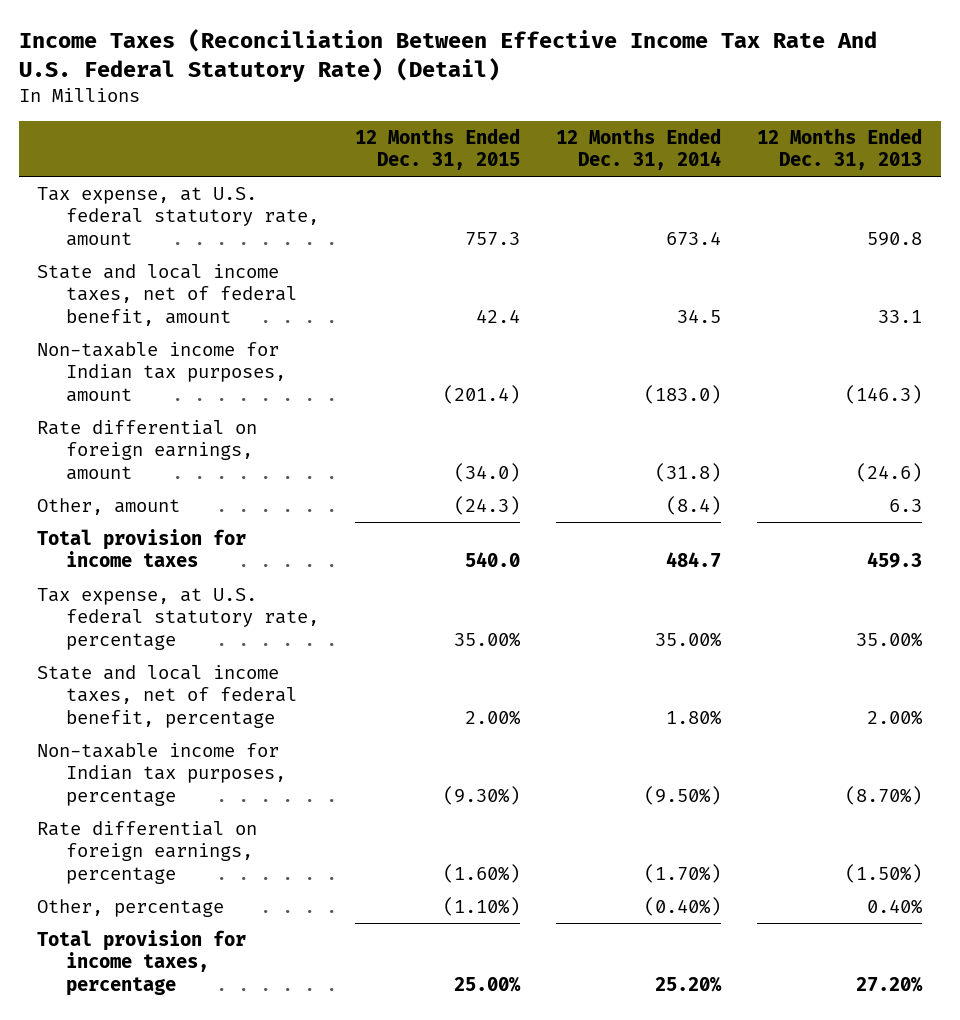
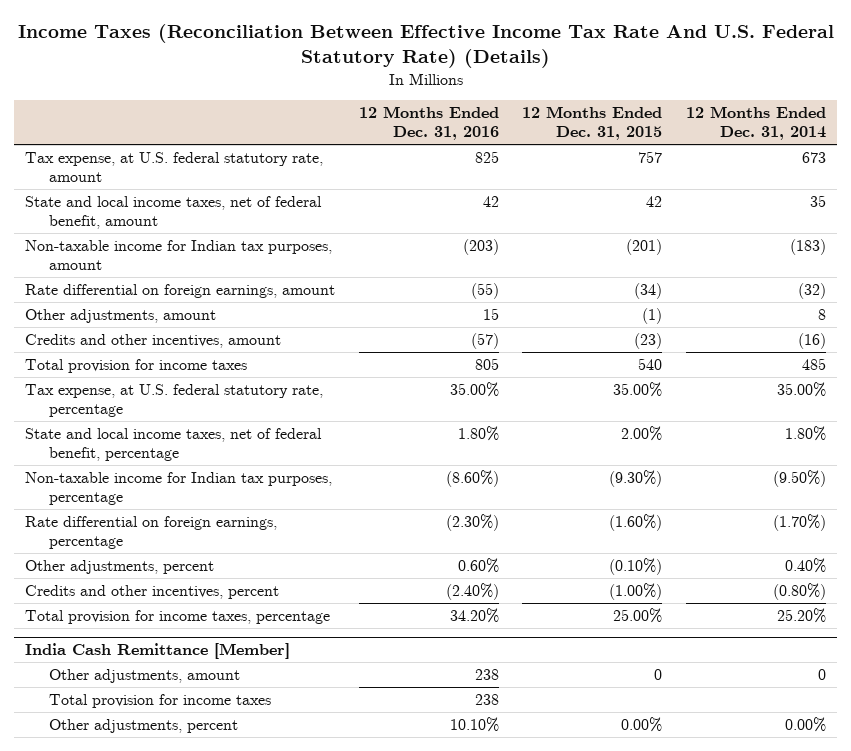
- Income Taxes (Reconciliation Between Effective Income Tax Rate And U.S. Federal Statutory Rate) (Detail)
+ Income Taxes (Reconciliation Between Effective Income Tax Rate And U.S. Federal Statutory Rate) (Details)
- | 12 Months Ended Dec. 31, 2015 | 12 Months Ended Dec. 31, 2014 | 12 Months Ended Dec. 31, 2013
+ | 12 Months Ended Dec. 31, 2016 | 12 Months Ended Dec. 31, 2015 | 12 Months Ended Dec. 31, 2014
- Tax expense, at U.S. federal statutory rate, amount | 757.3 | 673.4 | 590.8
- State and local income taxes, net of federal benefit, amount | 42.4 | 34.5 | 33.1
- Non-taxable income for Indian tax purposes, amount | (201.4) | (183.0) | (146.3)
- Rate differential on foreign earnings, amount | (34.0) | (31.8) | (24.6)
- Other, amount | (24.3) | (8.4) | 6.3
- Total provision for income taxes | 540.0 | 484.7 | 459.3
+ Tax expense, at U.S. federal statutory rate, amount | 825 | 757 | 673
+ State and local income taxes, net of federal benefit, amount | 42 | 42 | 35
+ Non-taxable income for Indian tax purposes, amount | (203) | (201) | (183)
+ Rate differential on foreign earnings, amount | (55) | (34) | (32)
+ Other adjustments, amount | 15 | (1) | 8
+ Credits and other incentives, amount | (57) | (23) | (16)
+ Total provision for income taxes | 805 | 540 | 485
- Other, percentage | (1.10%) | (0.40%) | 0.40%
+ Other adjustments, percent | 0.60% | (0.10%) | 0.40%
+ Credits and other incentives, percent | (2.40%) | (1.00%) | (0.80%)
+ India Cash Remittance [Member]
+ Other adjustments, amount | 238 | 0 | 0
+ Total provision for income taxes | 238 | |
+ Other adjustments, percent | 10.10% | 0.00% | 0.00%

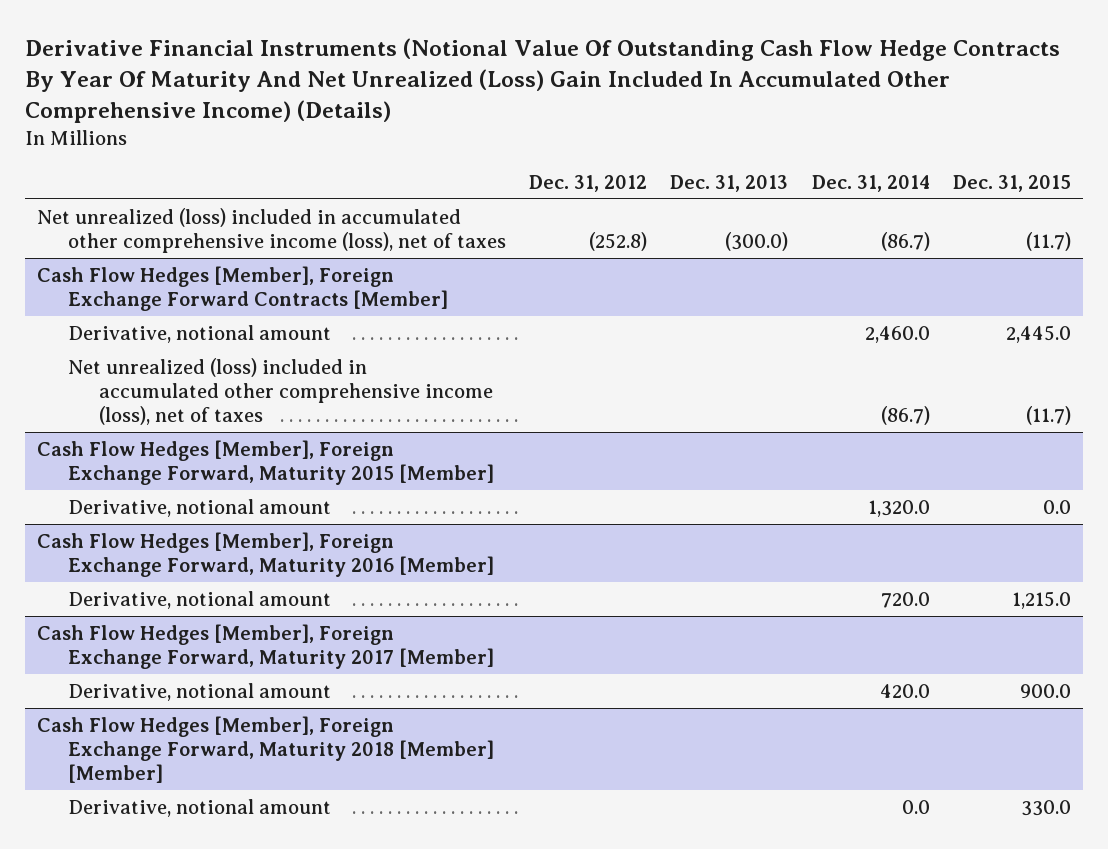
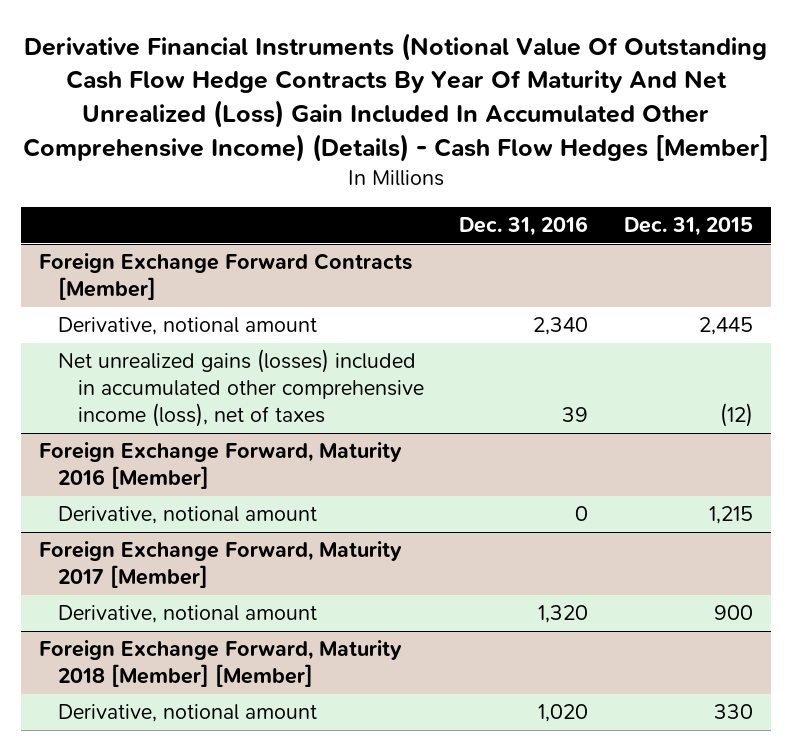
- Derivative Financial Instruments (Notional Value Of Outstanding Cash Flow Hedge Contracts By Year Of Maturity And Net Unrealized (Loss) Gain Included In Accumulated Other Comprehensive Income) (Details)
+ Derivative Financial Instruments (Notional Value Of Outstanding Cash Flow Hedge Contracts By Year Of Maturity And Net Unrealized (Loss) Gain Included In Accumulated Other Comprehensive Income) (Details) - Cash Flow Hedges [Member]
- | Dec. 31, 2012 | Dec. 31, 2013 | Dec. 31, 2014 | Dec. 31, 2015
+ | Dec. 31, 2016 | Dec. 31, 2015
- Net unrealized (loss) included in accumulated other comprehensive income (loss), net of taxes | (252.8) | (300.0) | (86.7) | (11.7)
- Cash Flow Hedges [Member], Foreign Exchange Forward Contracts [Member]
- Derivative, notional amount | | | 2,460.0 | 2,445.0
- Net unrealized (loss) included in accumulated other comprehensive income (loss), net of taxes | | | (86.7) | (11.7)
- Cash Flow Hedges [Member], Foreign Exchange Forward, Maturity 2015 [Member]
- Derivative, notional amount | | | 1,320.0 | 0.0
- Cash Flow Hedges [Member], Foreign Exchange Forward, Maturity 2016 [Member]
- Derivative, notional amount | | | 720.0 | 1,215.0
- Cash Flow Hedges [Member], Foreign Exchange Forward, Maturity 2017 [Member]
- Derivative, notional amount | | | 420.0 | 900.0
- Cash Flow Hedges [Member], Foreign Exchange Forward, Maturity 2018 [Member] [Member]
- Derivative, notional amount | | | 0.0 | 330.0
+ Foreign Exchange Forward Contracts [Member]
+ Derivative, notional amount | 2,340 | 2,445
+ Net unrealized gains (losses) included in accumulated other comprehensive income (loss), net of taxes | 39 | (12)
+ Foreign Exchange Forward, Maturity 2016 [Member]
+ Derivative, notional amount | 0 | 1,215
+ Foreign Exchange Forward, Maturity 2017 [Member]
+ Derivative, notional amount | 1,320 | 900
+ Foreign Exchange Forward, Maturity 2018 [Member] [Member]
+ Derivative, notional amount | 1,020 | 330

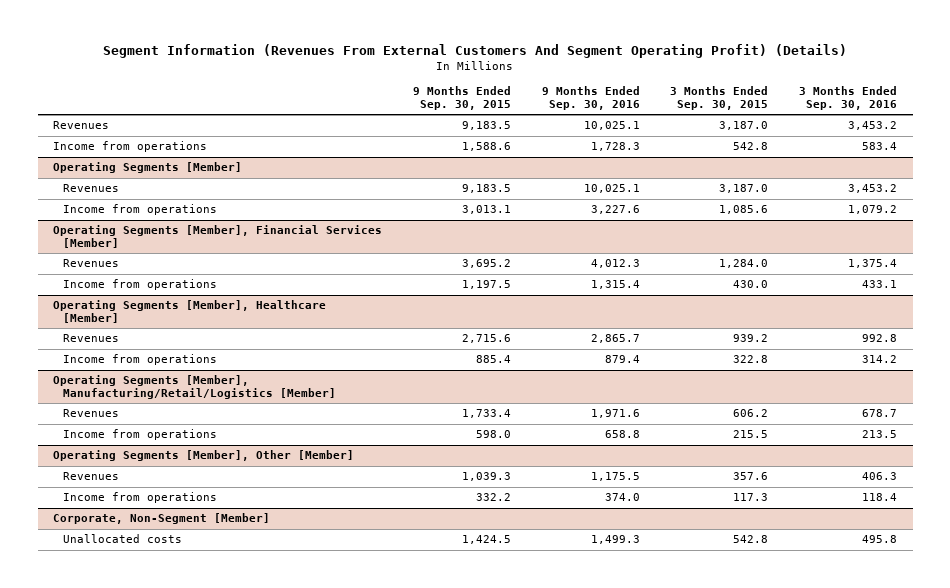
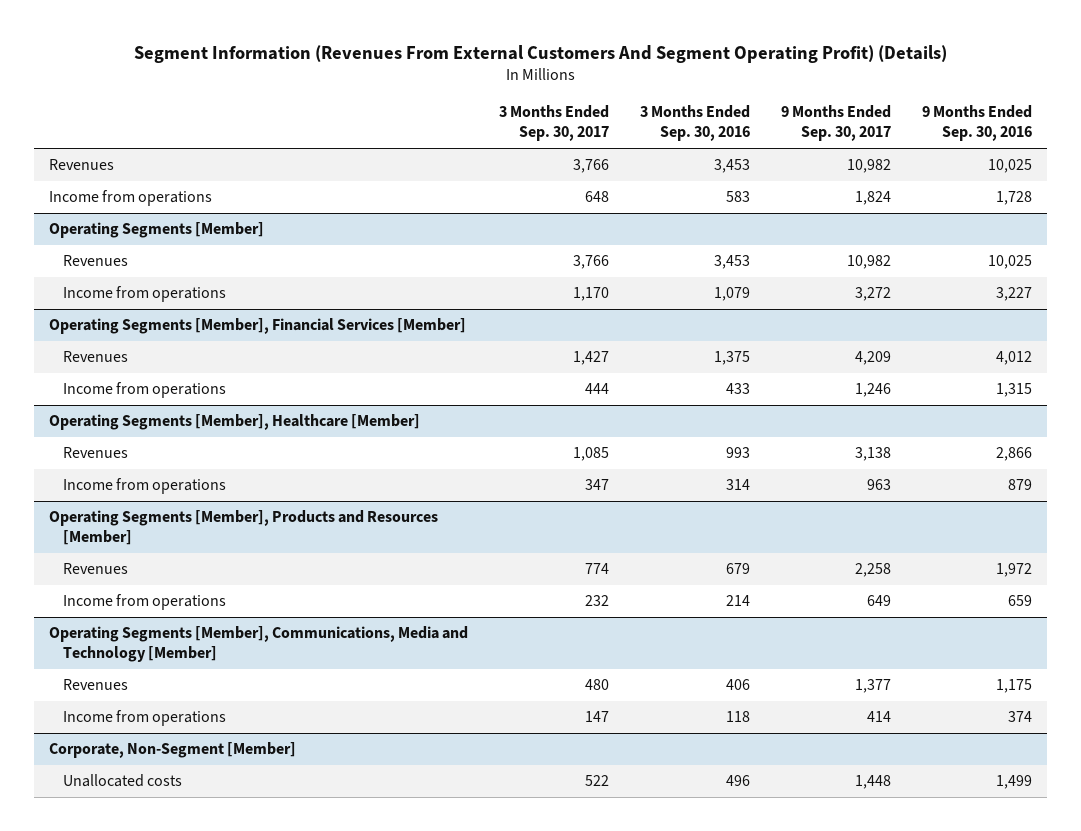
- | 9 Months Ended Sep. 30, 2015 | 9 Months Ended Sep. 30, 2016 | 3 Months Ended Sep. 30, 2015 | 3 Months Ended Sep. 30, 2016
+ | 3 Months Ended Sep. 30, 2017 | 3 Months Ended Sep. 30, 2016 | 9 Months Ended Sep. 30, 2017 | 9 Months Ended Sep. 30, 2016
- Revenues | 9,183.5 | 10,025.1 | 3,187.0 | 3,453.2
- Income from operations | 1,588.6 | 1,728.3 | 542.8 | 583.4
+ Revenues | 3,766 | 3,453 | 10,982 | 10,025
+ Income from operations | 648 | 583 | 1,824 | 1,728
@ Operating Segments [Member]
- Revenues | 9,183.5 | 10,025.1 | 3,187.0 | 3,453.2
- Income from operations | 3,013.1 | 3,227.6 | 1,085.6 | 1,079.2
+ Revenues | 3,766 | 3,453 | 10,982 | 10,025
+ Income from operations | 1,170 | 1,079 | 3,272 | 3,227
@ Operating Segments [Member], Financial Services [Member]
- Revenues | 3,695.2 | 4,012.3 | 1,284.0 | 1,375.4
- Income from operations | 1,197.5 | 1,315.4 | 430.0 | 433.1
+ Revenues | 1,427 | 1,375 | 4,209 | 4,012
+ Income from operations | 444 | 433 | 1,246 | 1,315
@ Operating Segments [Member], Healthcare [Member]
- Revenues | 2,715.6 | 2,865.7 | 939.2 | 992.8
- Income from operations | 885.4 | 879.4 | 322.8 | 314.2
- Operating Segments [Member], Manufacturing/Retail/Logistics [Member]
- Revenues | 1,733.4 | 1,971.6 | 606.2 | 678.7
- Income from operations | 598.0 | 658.8 | 215.5 | 213.5
- Operating Segments [Member], Other [Member]
- Revenues | 1,039.3 | 1,175.5 | 357.6 | 406.3
- Income from operations | 332.2 | 374.0 | 117.3 | 118.4
@ Operating Segments [Member], Healthcare [Member]
+ Revenues | 1,085 | 993 | 3,138 | 2,866
+ Income from operations | 347 | 314 | 963 | 879
+ Operating Segments [Member], Products and Resources [Member]
+ Revenues | 774 | 679 | 2,258 | 1,972
+ Income from operations | 232 | 214 | 649 | 659
+ Operating Segments [Member], Communications, Media and Technology [Member]
+ Revenues | 480 | 406 | 1,377 | 1,175
+ Income from operations | 147 | 118 | 414 | 374
@ Corporate, Non-Segment [Member]
- Unallocated costs | 1,424.5 | 1,499.3 | 542.8 | 495.8
+ Unallocated costs | 522 | 496 | 1,448 | 1,499

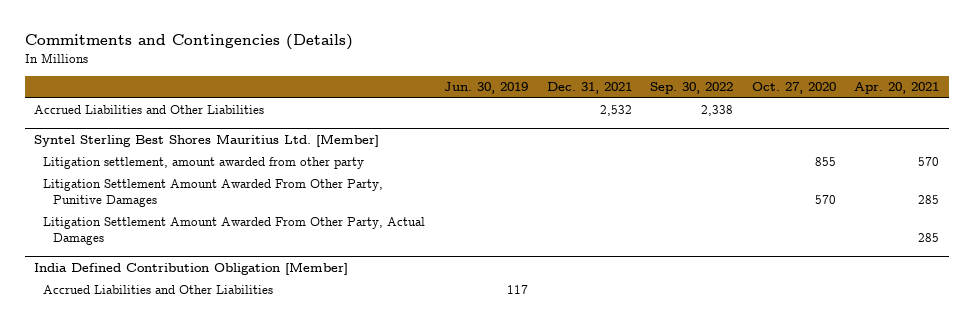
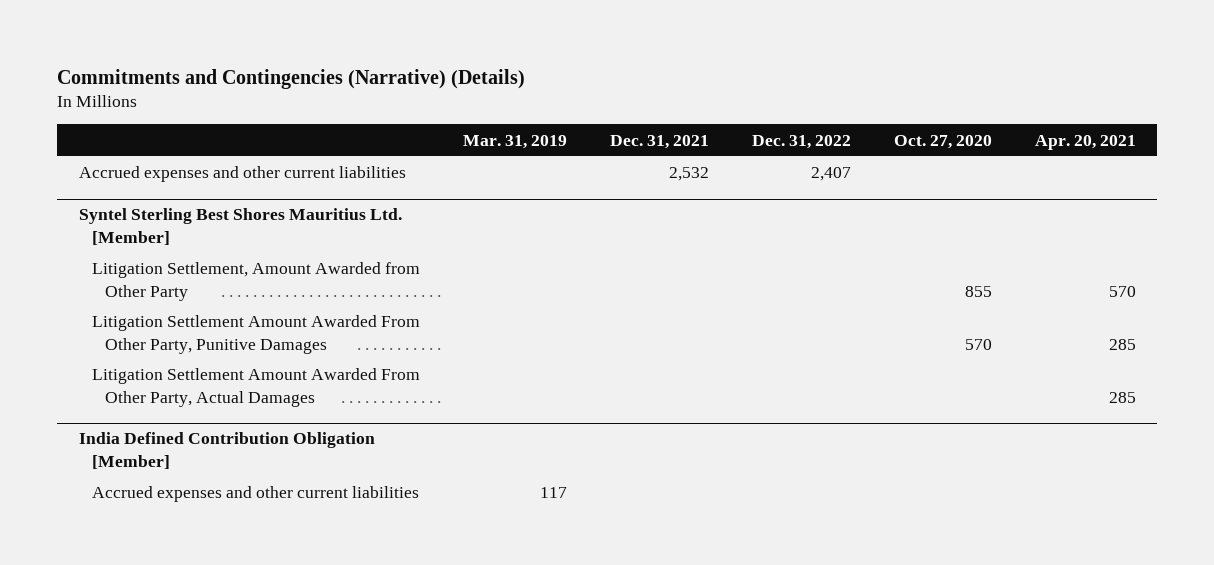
- Commitments and Contingencies (Details)
+ Commitments and Contingencies (Narrative) (Details)
- | Jun. 30, 2019 | Dec. 31, 2021 | Sep. 30, 2022 | Oct. 27, 2020 | Apr. 20, 2021
+ | Mar. 31, 2019 | Dec. 31, 2021 | Dec. 31, 2022 | Oct. 27, 2020 | Apr. 20, 2021
- Accrued Liabilities and Other Liabilities | | 2,532 | 2,338 | |
+ Accrued expenses and other current liabilities | | 2,532 | 2,407 | |
@ Syntel Sterling Best Shores Mauritius Ltd. [Member]
- Litigation settlement, amount awarded from other party | | | | 855 | 570
+ Litigation Settlement, Amount Awarded from Other Party | | | | 855 | 570
@ India Defined Contribution Obligation [Member]
- Accrued Liabilities and Other Liabilities | 117 | | | |
+ Accrued expenses and other current liabilities | 117 | | | |

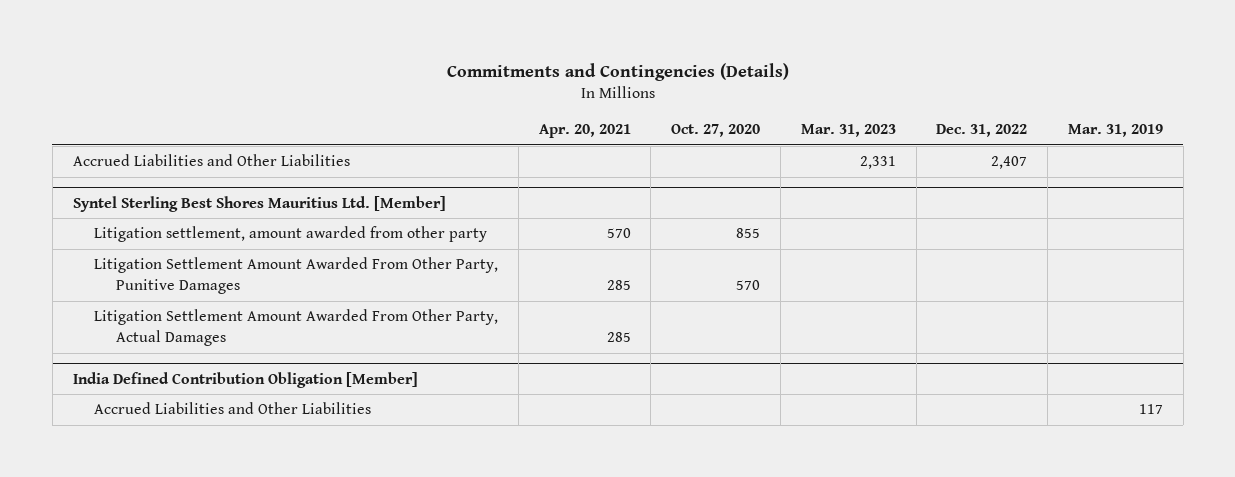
- Commitments and Contingencies (Narrative) (Details)
+ Commitments and Contingencies (Details)
- | Mar. 31, 2019 | Dec. 31, 2021 | Dec. 31, 2022 | Oct. 27, 2020 | Apr. 20, 2021
+ | Apr. 20, 2021 | Oct. 27, 2020 | Mar. 31, 2023 | Dec. 31, 2022 | Mar. 31, 2019
- Accrued expenses and other current liabilities | | 2,532 | 2,407 | |
+ Accrued Liabilities and Other Liabilities | | | 2,331 | 2,407 |
@ Syntel Sterling Best Shores Mauritius Ltd. [Member]
- Litigation Settlement, Amount Awarded from Other Party | | | | 855 | 570
+ Litigation settlement, amount awarded from other party | 570 | 855 | | |
@ India Defined Contribution Obligation [Member]
- Accrued expenses and other current liabilities | 117 | | | |
+ Accrued Liabilities and Other Liabilities | | | | | 117

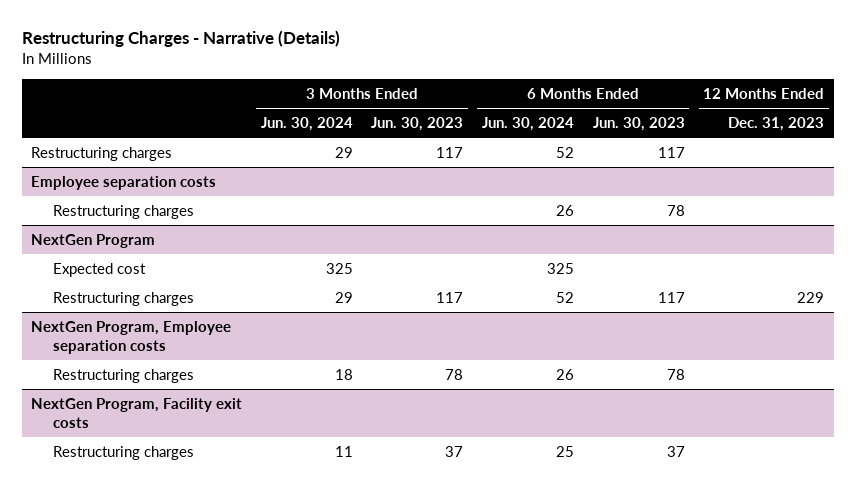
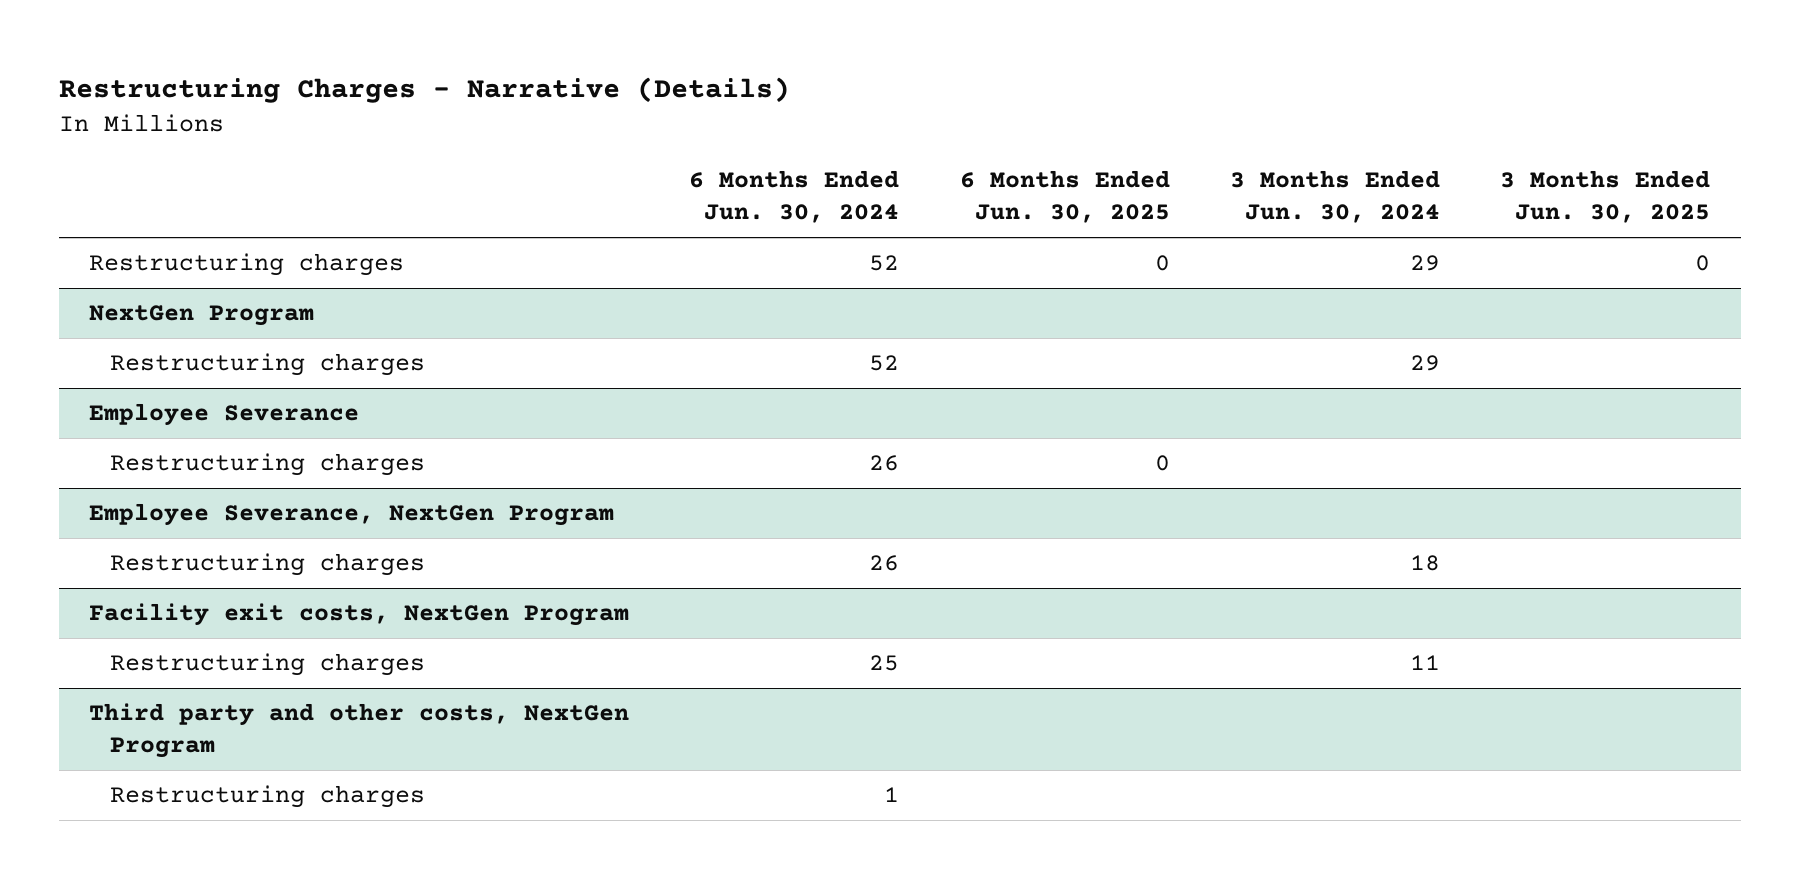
- | 3 Months Ended Jun. 30, 2024 | 3 Months Ended Jun. 30, 2023 | 6 Months Ended Jun. 30, 2024 | 6 Months Ended Jun. 30, 2023 | 12 Months Ended Dec. 31, 2023
+ | 6 Months Ended Jun. 30, 2024 | 6 Months Ended Jun. 30, 2025 | 3 Months Ended Jun. 30, 2024 | 3 Months Ended Jun. 30, 2025
- Employee separation costs
- Restructuring charges | | | 26 | 78 |
@ NextGen Program
- Expected cost | 325 | | 325 | |
- NextGen Program, Employee separation costs
+ Employee Severance
+ Restructuring charges | 26 | 0 | |
+ Employee Severance, NextGen Program
- NextGen Program, Facility exit costs
+ Facility exit costs, NextGen Program
+ Third party and other costs, NextGen Program
+ Restructuring charges | 1 | | |

